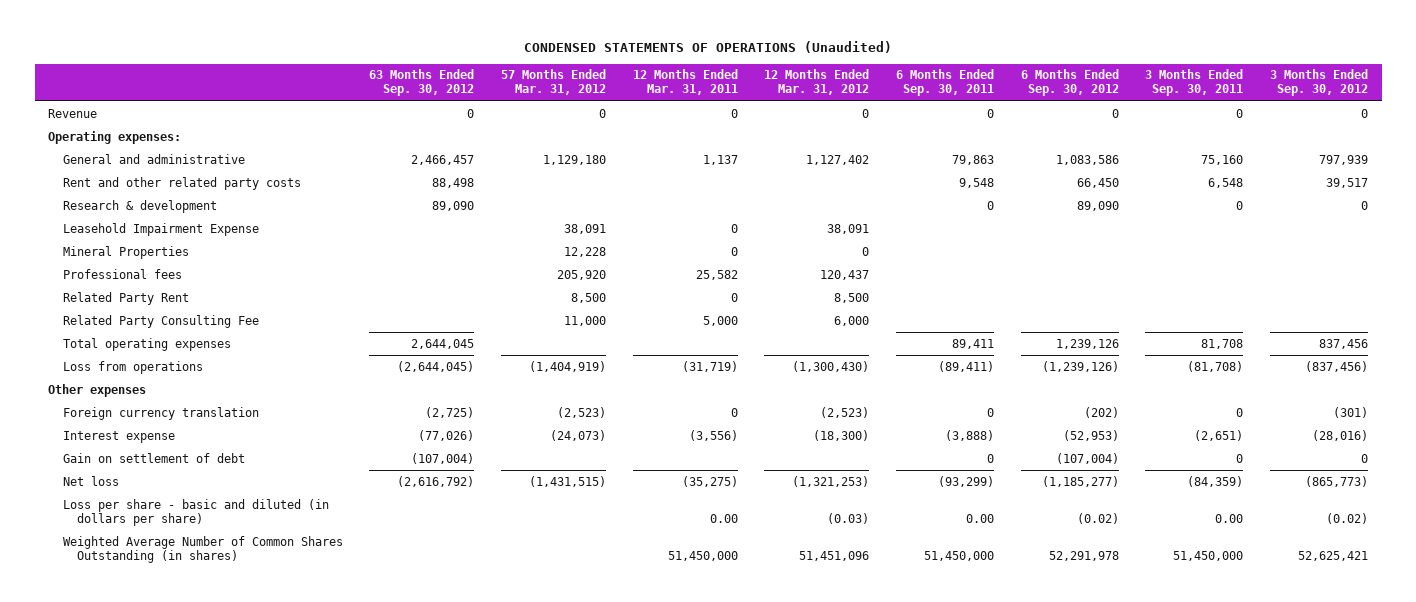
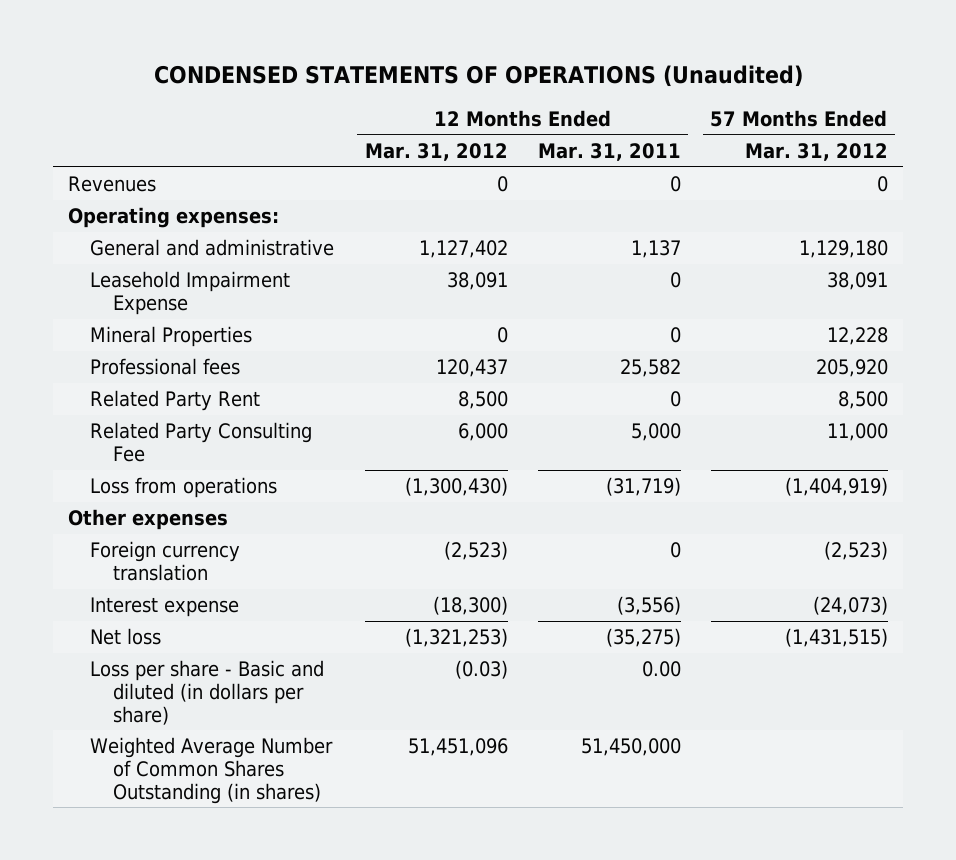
- | 63 Months Ended Sep. 30, 2012 | 57 Months Ended Mar. 31, 2012 | 12 Months Ended Mar. 31, 2011 | 12 Months Ended Mar. 31, 2012 | 6 Months Ended Sep. 30, 2011 | 6 Months Ended Sep. 30, 2012 | 3 Months Ended Sep. 30, 2011 | 3 Months Ended Sep. 30, 2012
+ | 12 Months Ended Mar. 31, 2012 | 12 Months Ended Mar. 31, 2011 | 57 Months Ended Mar. 31, 2012
- Revenue | 0 | 0 | 0 | 0 | 0 | 0 | 0 | 0
+ Revenues | 0 | 0 | 0
- Rent and other related party costs | 88,498 | | | | 9,548 | 66,450 | 6,548 | 39,517
- Research & development | 89,090 | | | | 0 | 89,090 | 0 | 0
- Total operating expenses | 2,644,045 | | | | 89,411 | 1,239,126 | 81,708 | 837,456
- Gain on settlement of debt | (107,004) | | | | 0 | (107,004) | 0 | 0
- Loss per share - basic and diluted (in dollars per share) | | | 0.00 | (0.03) | 0.00 | (0.02) | 0.00 | (0.02)
+ Loss per share - Basic and diluted (in dollars per share) | (0.03) | 0.00 |

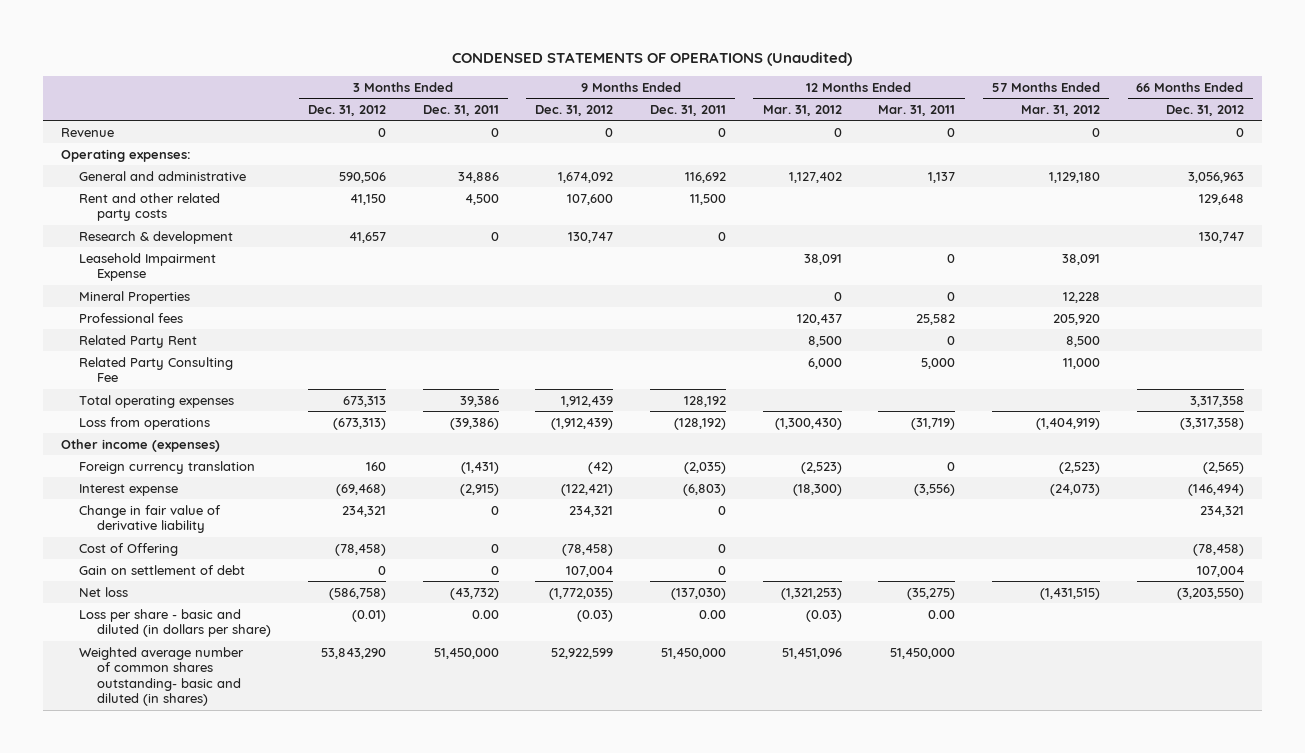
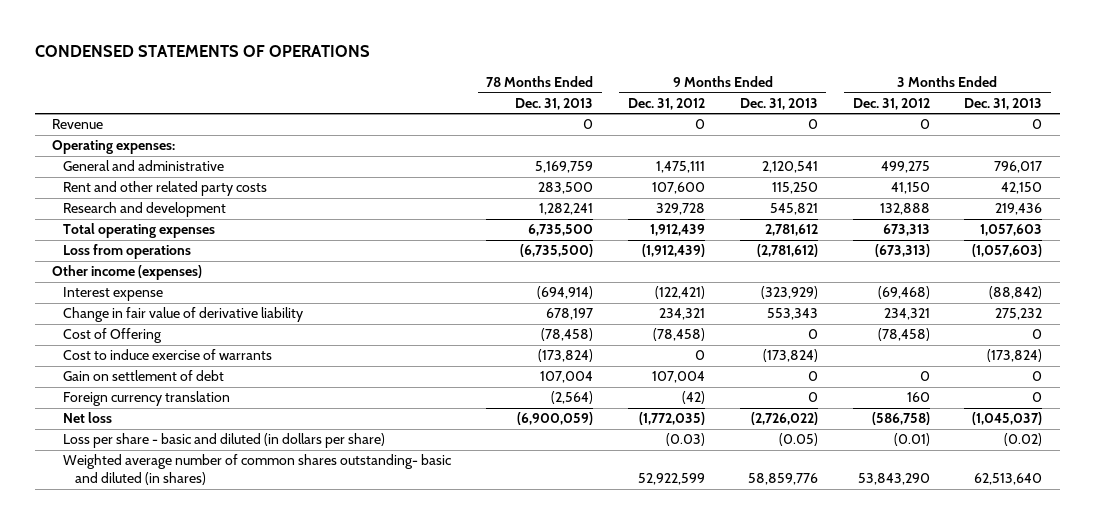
- CONDENSED STATEMENTS OF OPERATIONS (Unaudited)
+ CONDENSED STATEMENTS OF OPERATIONS
- | 3 Months Ended Dec. 31, 2012 | 3 Months Ended Dec. 31, 2011 | 9 Months Ended Dec. 31, 2012 | 9 Months Ended Dec. 31, 2011 | 12 Months Ended Mar. 31, 2012 | 12 Months Ended Mar. 31, 2011 | 57 Months Ended Mar. 31, 2012 | 66 Months Ended Dec. 31, 2012
+ | 78 Months Ended Dec. 31, 2013 | 9 Months Ended Dec. 31, 2012 | 9 Months Ended Dec. 31, 2013 | 3 Months Ended Dec. 31, 2012 | 3 Months Ended Dec. 31, 2013
- General and administrative | 590,506 | 34,886 | 1,674,092 | 116,692 | 1,127,402 | 1,137 | 1,129,180 | 3,056,963
+ General and administrative | 5,169,759 | 1,475,111 | 2,120,541 | 499,275 | 796,017
- Research & development | 41,657 | 0 | 130,747 | 0 | | | | 130,747
- Leasehold Impairment Expense | | | | | 38,091 | 0 | 38,091 |
- Mineral Properties | | | | | 0 | 0 | 12,228 |
- Professional fees | | | | | 120,437 | 25,582 | 205,920 |
- Related Party Rent | | | | | 8,500 | 0 | 8,500 |
- Related Party Consulting Fee | | | | | 6,000 | 5,000 | 11,000 |
+ Research and development | 1,282,241 | 329,728 | 545,821 | 132,888 | 219,436
+ Cost to induce exercise of warrants | (173,824) | 0 | (173,824) | | (173,824)
moved down: Foreign currency translation | (2,564) | (42) | 0 | 160 | 0

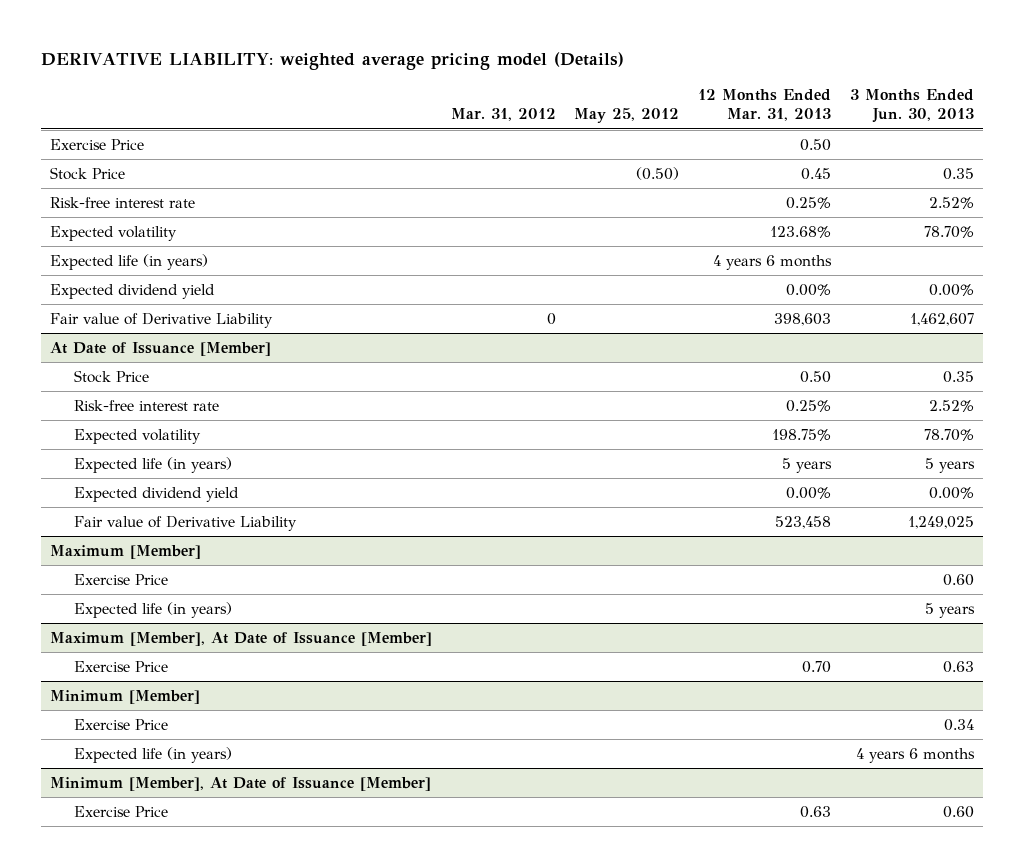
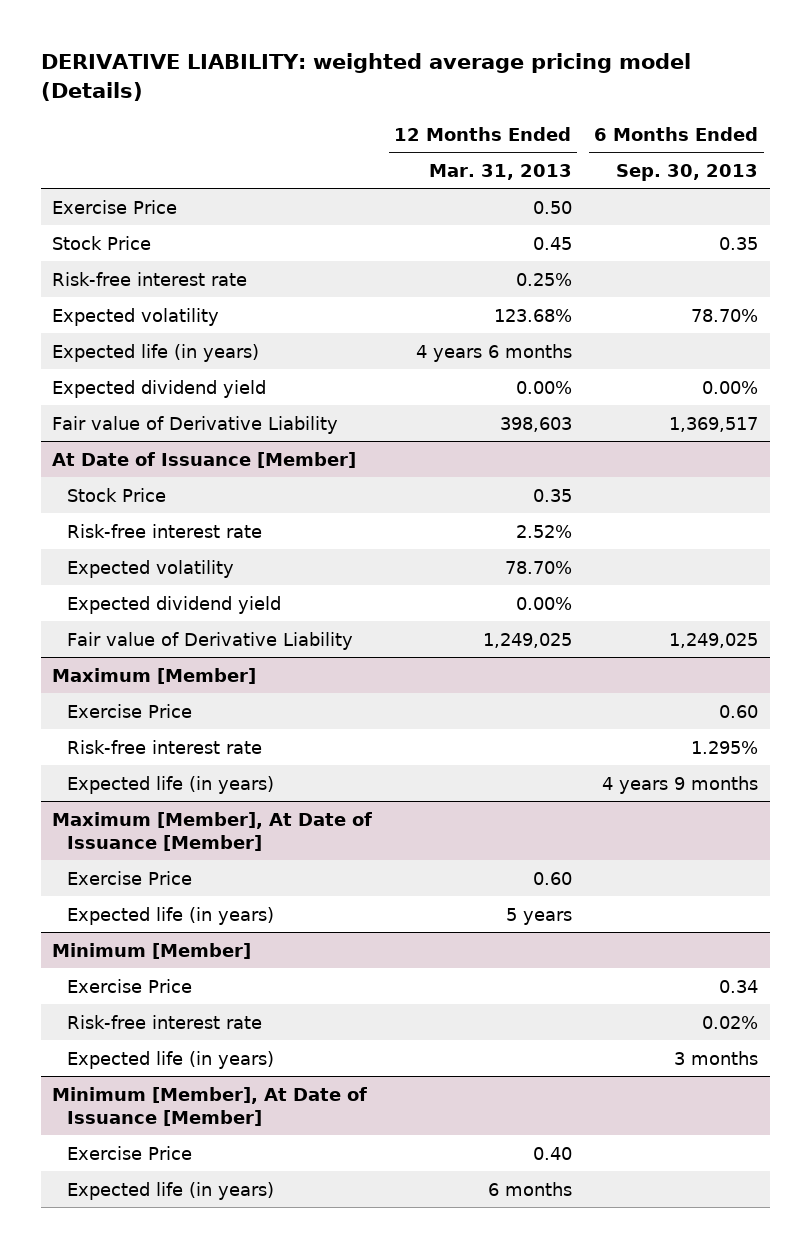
- | Mar. 31, 2012 | May 25, 2012 | 12 Months Ended Mar. 31, 2013 | 3 Months Ended Jun. 30, 2013
+ | 12 Months Ended Mar. 31, 2013 | 6 Months Ended Sep. 30, 2013
@ At Date of Issuance [Member]
- Stock Price | | | 0.50 | 0.35
- Risk-free interest rate | | | 0.25% | 2.52%
- Expected volatility | | | 198.75% | 78.70%
- Expected life (in years) | | | 5 years | 5 years
+ Stock Price | 0.35 |
+ Risk-free interest rate | 2.52% |
+ Expected volatility | 78.70% |
- Fair value of Derivative Liability | | | 523,458 | 1,249,025
+ Fair value of Derivative Liability | 1,249,025 | 1,249,025
@ Maximum [Member]
+ Risk-free interest rate | | 1.295%
@ Maximum [Member], At Date of Issuance [Member]
- Exercise Price | | | 0.70 | 0.63
+ Exercise Price | 0.60 |
+ Expected life (in years) | 5 years |
@ Minimum [Member]
+ Risk-free interest rate | | 0.02%
@ Minimum [Member], At Date of Issuance [Member]
- Exercise Price | | | 0.63 | 0.60
+ Exercise Price | 0.40 |
+ Expected life (in years) | 6 months |

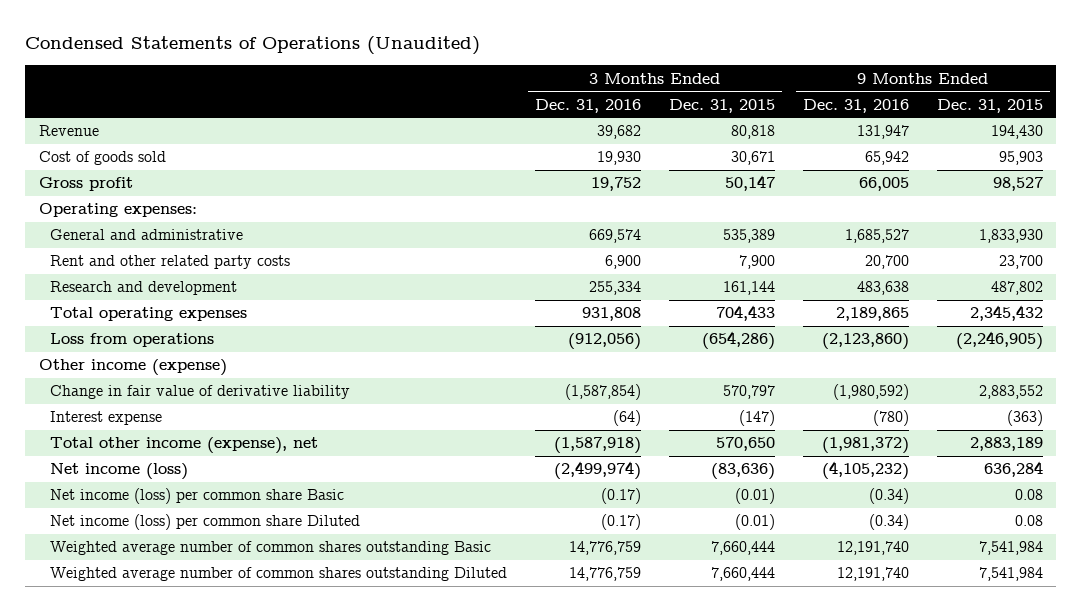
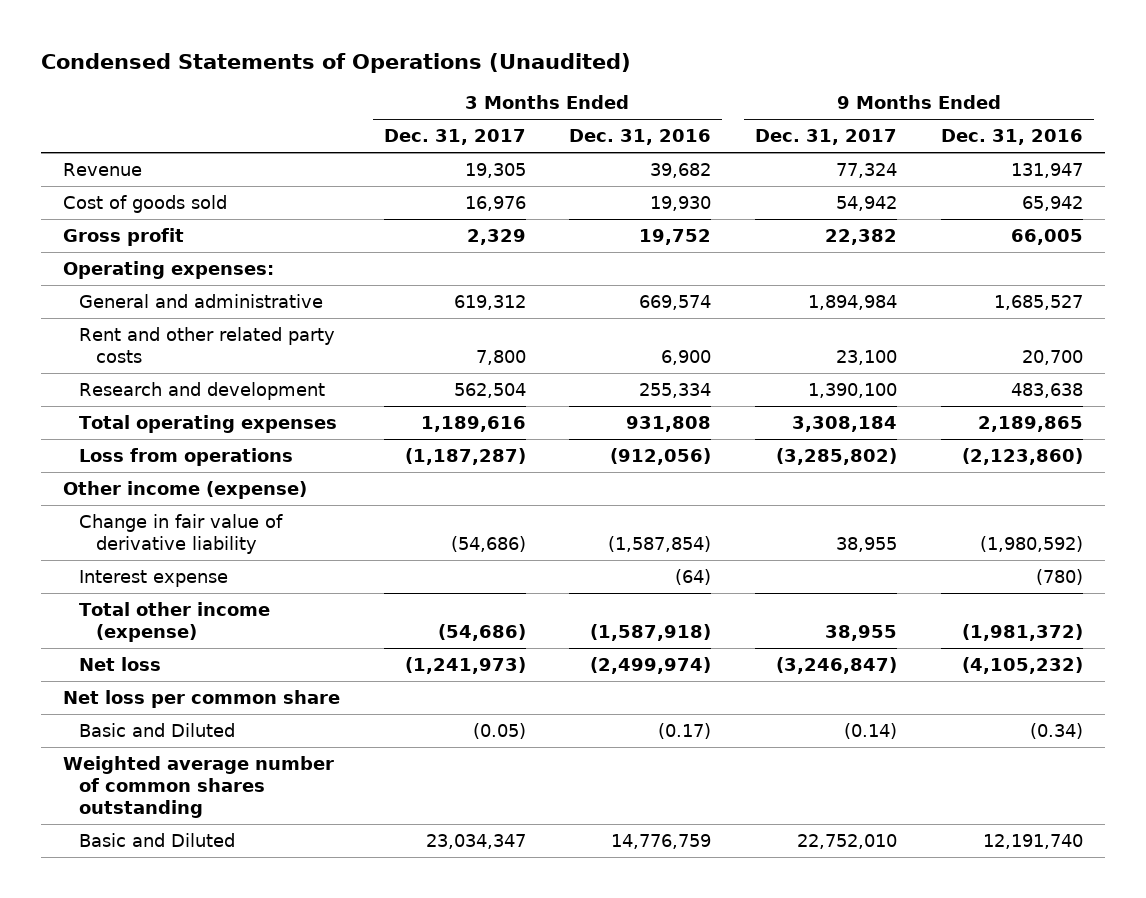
- | 3 Months Ended Dec. 31, 2016 | 3 Months Ended Dec. 31, 2015 | 9 Months Ended Dec. 31, 2016 | 9 Months Ended Dec. 31, 2015
+ | 3 Months Ended Dec. 31, 2017 | 3 Months Ended Dec. 31, 2016 | 9 Months Ended Dec. 31, 2017 | 9 Months Ended Dec. 31, 2016
- Total other income (expense), net | (1,587,918) | 570,650 | (1,981,372) | 2,883,189
- Net income (loss) | (2,499,974) | (83,636) | (4,105,232) | 636,284
- Net income (loss) per common share Basic | (0.17) | (0.01) | (0.34) | 0.08
- Net income (loss) per common share Diluted | (0.17) | (0.01) | (0.34) | 0.08
- Weighted average number of common shares outstanding Basic | 14,776,759 | 7,660,444 | 12,191,740 | 7,541,984
- Weighted average number of common shares outstanding Diluted | 14,776,759 | 7,660,444 | 12,191,740 | 7,541,984
+ Total other income (expense) | (54,686) | (1,587,918) | 38,955 | (1,981,372)
+ Net loss | (1,241,973) | (2,499,974) | (3,246,847) | (4,105,232)
+ Net loss per common share
+ Basic and Diluted | (0.05) | (0.17) | (0.14) | (0.34)
+ Weighted average number of common shares outstanding
+ Basic and Diluted | 23,034,347 | 14,776,759 | 22,752,010 | 12,191,740

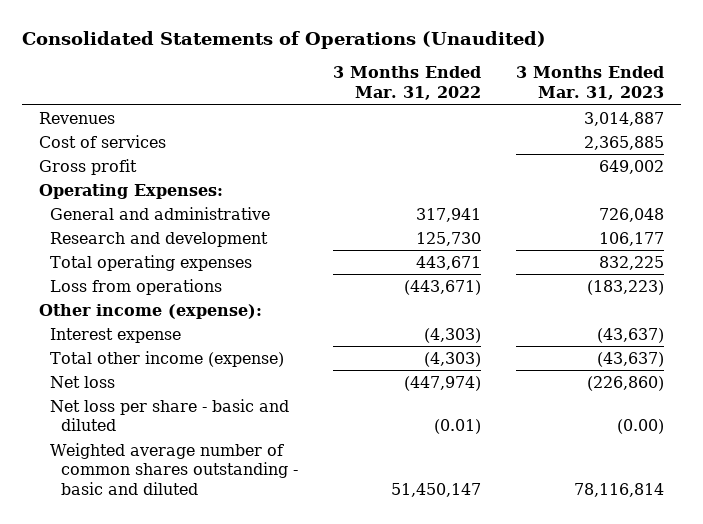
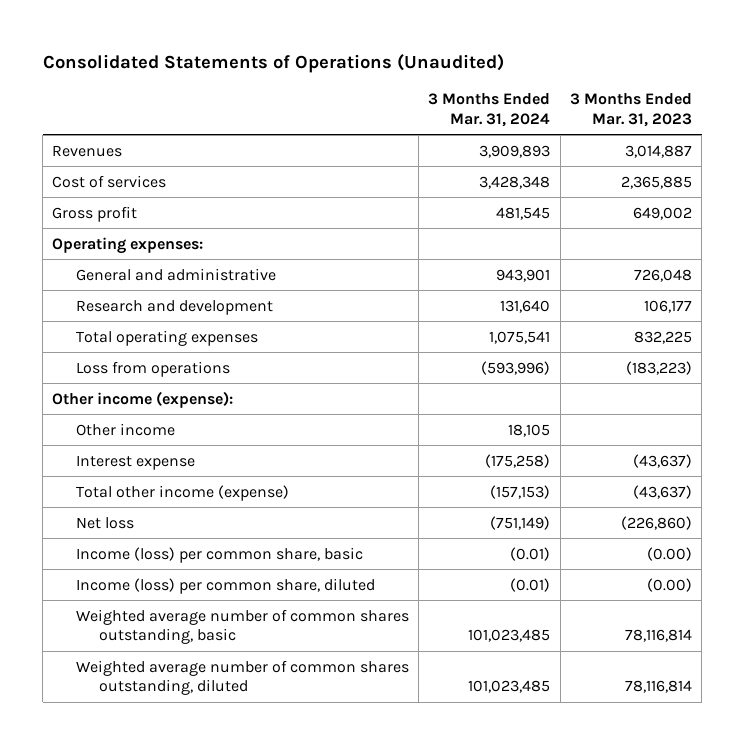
- | 3 Months Ended Mar. 31, 2022 | 3 Months Ended Mar. 31, 2023
+ | 3 Months Ended Mar. 31, 2024 | 3 Months Ended Mar. 31, 2023
- Operating Expenses:
+ Operating expenses:
+ Other income | 18,105 |
- Net loss per share - basic and diluted | (0.01) | (0.00)
- Weighted average number of common shares outstanding - basic and diluted | 51,450,147 | 78,116,814
+ Income (loss) per common share, basic | (0.01) | (0.00)
+ Income (loss) per common share, diluted | (0.01) | (0.00)
+ Weighted average number of common shares outstanding, basic | 101,023,485 | 78,116,814
+ Weighted average number of common shares outstanding, diluted | 101,023,485 | 78,116,814

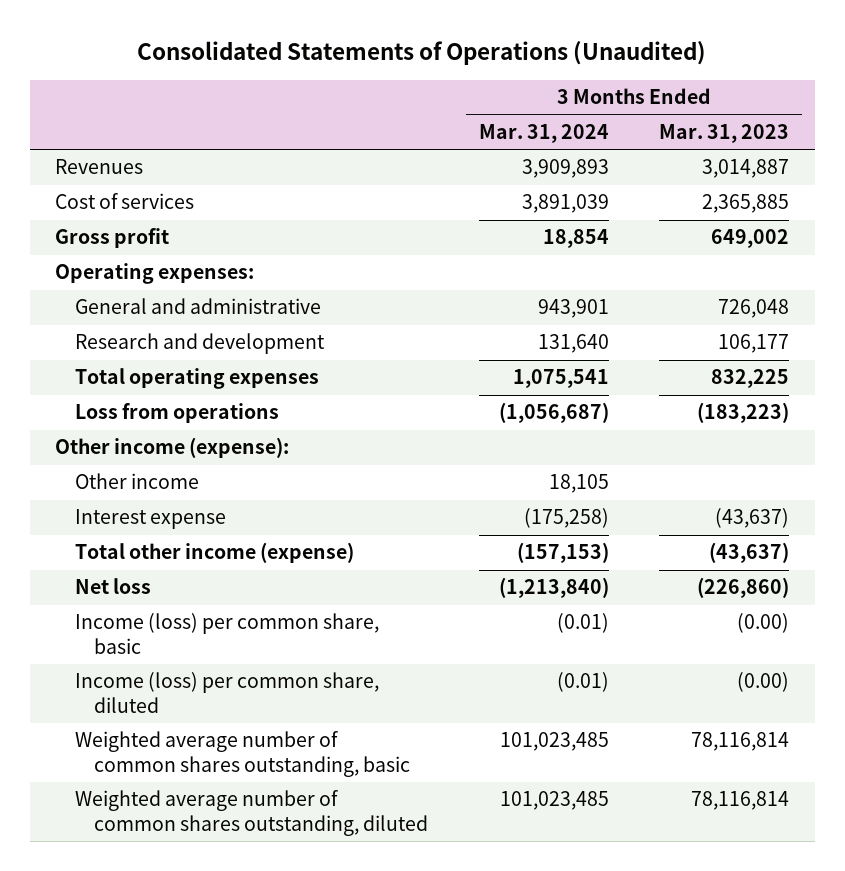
- Cost of services | 3,428,348 | 2,365,885
- Gross profit | 481,545 | 649,002
+ Cost of services | 3,891,039 | 2,365,885
+ Gross profit | 18,854 | 649,002
- Loss from operations | (593,996) | (183,223)
+ Loss from operations | (1,056,687) | (183,223)
- Net loss | (751,149) | (226,860)
+ Net loss | (1,213,840) | (226,860)

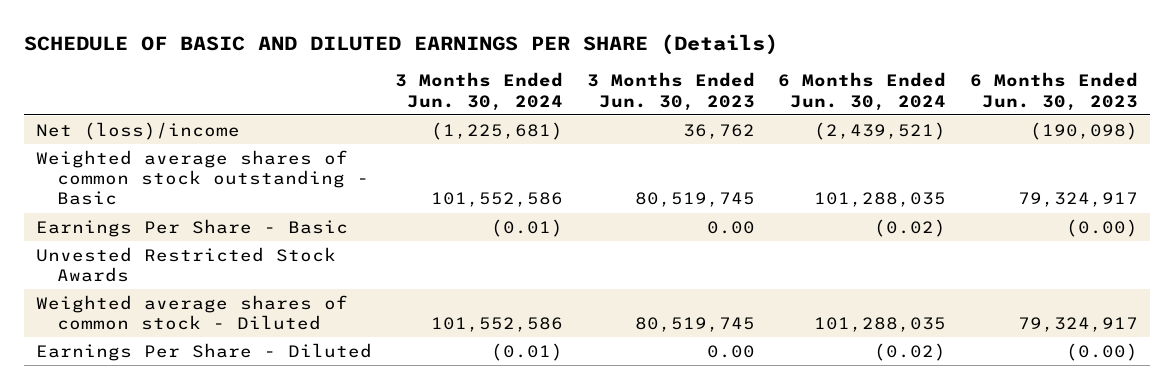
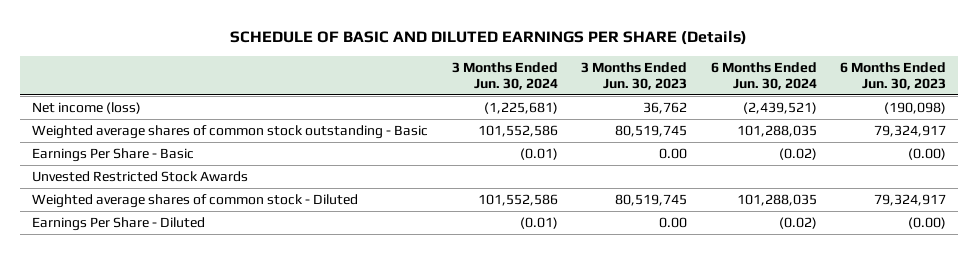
- Net (loss)/income | (1,225,681) | 36,762 | (2,439,521) | (190,098)
+ Net income (loss) | (1,225,681) | 36,762 | (2,439,521) | (190,098)

